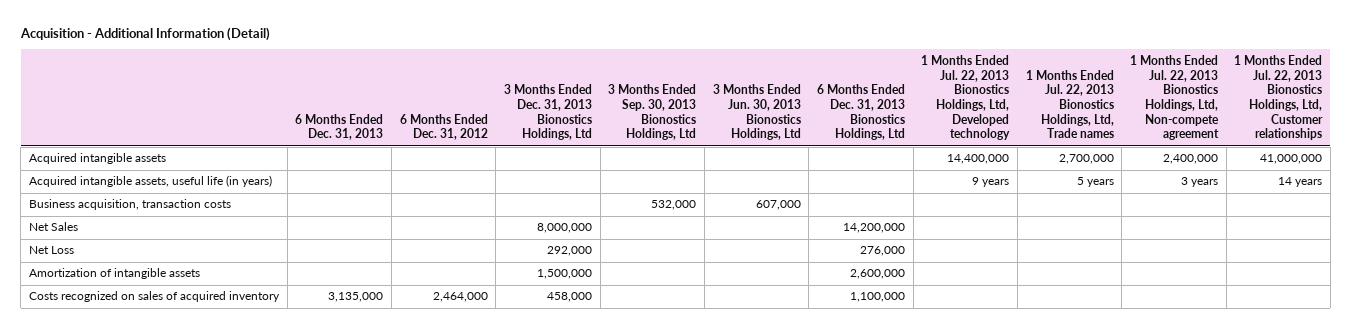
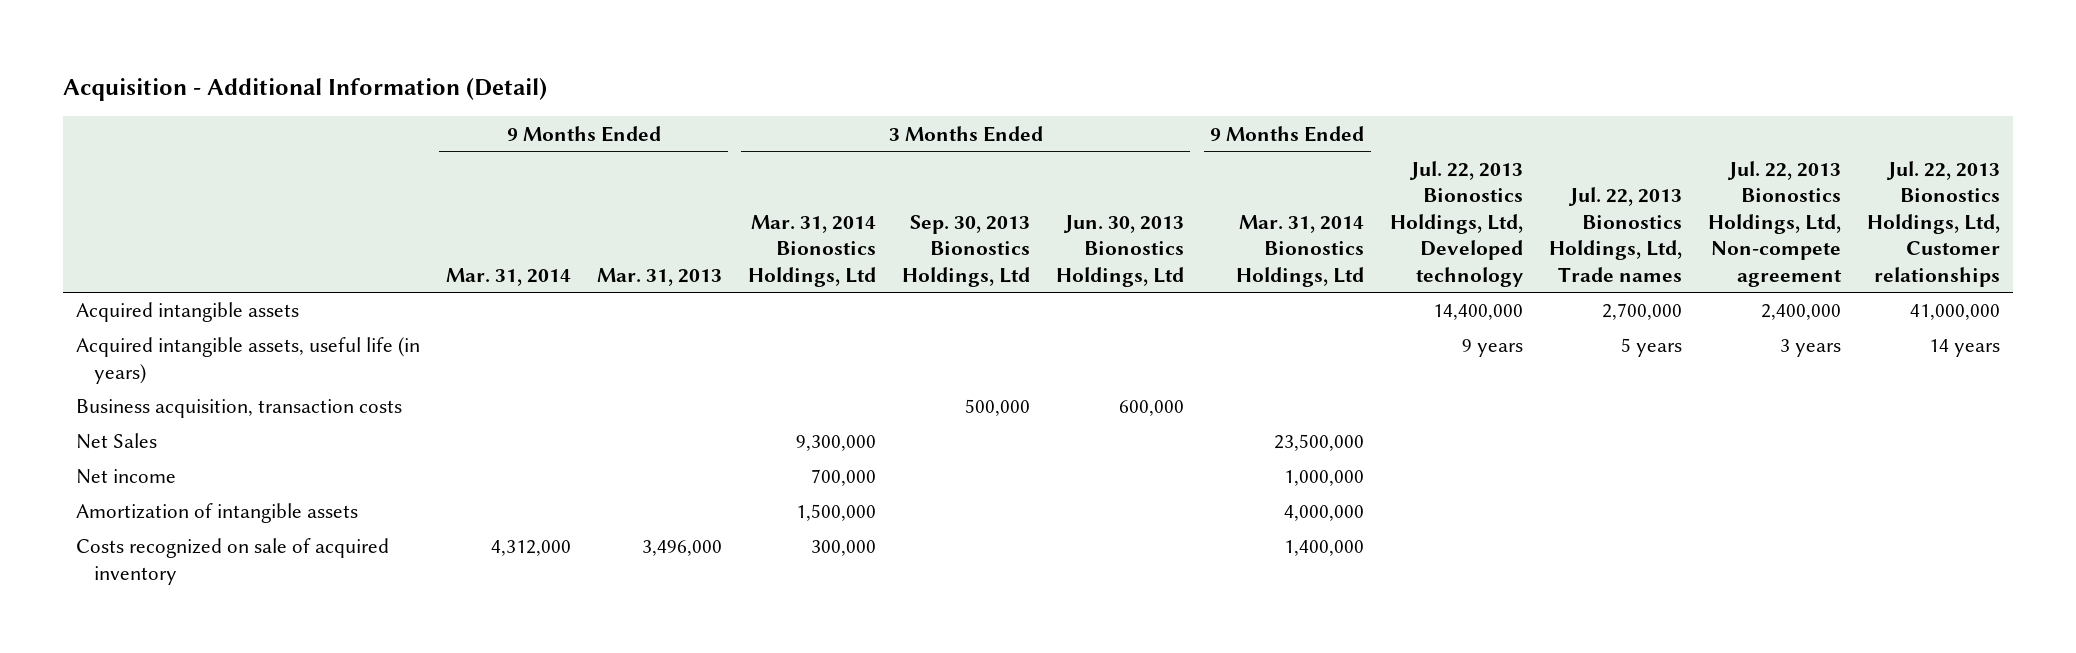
- | 6 Months Ended Dec. 31, 2013 | 6 Months Ended Dec. 31, 2012 | 3 Months Ended Dec. 31, 2013 Bionostics Holdings, Ltd | 3 Months Ended Sep. 30, 2013 Bionostics Holdings, Ltd | 3 Months Ended Jun. 30, 2013 Bionostics Holdings, Ltd | 6 Months Ended Dec. 31, 2013 Bionostics Holdings, Ltd | 1 Months Ended Jul. 22, 2013 Bionostics Holdings, Ltd, Developed technology | 1 Months Ended Jul. 22, 2013 Bionostics Holdings, Ltd, Trade names | 1 Months Ended Jul. 22, 2013 Bionostics Holdings, Ltd, Non-compete agreement | 1 Months Ended Jul. 22, 2013 Bionostics Holdings, Ltd, Customer relationships
+ | 9 Months Ended Mar. 31, 2014 | 9 Months Ended Mar. 31, 2013 | 3 Months Ended Mar. 31, 2014 Bionostics Holdings, Ltd | 3 Months Ended Sep. 30, 2013 Bionostics Holdings, Ltd | 3 Months Ended Jun. 30, 2013 Bionostics Holdings, Ltd | 9 Months Ended Mar. 31, 2014 Bionostics Holdings, Ltd | Jul. 22, 2013 Bionostics Holdings, Ltd, Developed technology | Jul. 22, 2013 Bionostics Holdings, Ltd, Trade names | Jul. 22, 2013 Bionostics Holdings, Ltd, Non-compete agreement | Jul. 22, 2013 Bionostics Holdings, Ltd, Customer relationships
- Business acquisition, transaction costs | | | | 532,000 | 607,000 | | | | |
+ Business acquisition, transaction costs | | | | 500,000 | 600,000 | | | | |
- Net Loss | | | 292,000 | | | 276,000 | | | |
+ Net income | | | 700,000 | | | 1,000,000 | | | |
- Costs recognized on sales of acquired inventory | 3,135,000 | 2,464,000 | 458,000 | | | 1,100,000 | | | |
+ Costs recognized on sale of acquired inventory | 4,312,000 | 3,496,000 | 300,000 | | | 1,400,000 | | | |

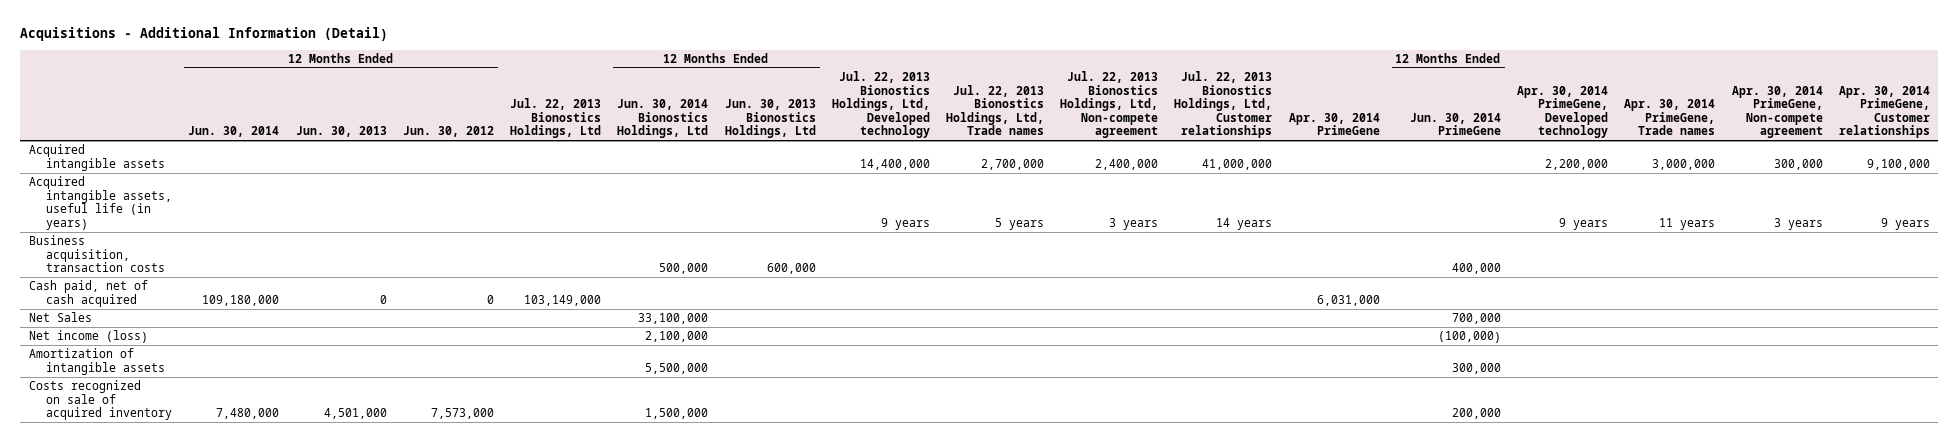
- Acquisition - Additional Information (Detail)
+ Acquisitions - Additional Information (Detail)
- | 9 Months Ended Mar. 31, 2014 | 9 Months Ended Mar. 31, 2013 | 3 Months Ended Mar. 31, 2014 Bionostics Holdings, Ltd | 3 Months Ended Sep. 30, 2013 Bionostics Holdings, Ltd | 3 Months Ended Jun. 30, 2013 Bionostics Holdings, Ltd | 9 Months Ended Mar. 31, 2014 Bionostics Holdings, Ltd | Jul. 22, 2013 Bionostics Holdings, Ltd, Developed technology | Jul. 22, 2013 Bionostics Holdings, Ltd, Trade names | Jul. 22, 2013 Bionostics Holdings, Ltd, Non-compete agreement | Jul. 22, 2013 Bionostics Holdings, Ltd, Customer relationships
+ | 12 Months Ended Jun. 30, 2014 | 12 Months Ended Jun. 30, 2013 | 12 Months Ended Jun. 30, 2012 | Jul. 22, 2013 Bionostics Holdings, Ltd | 12 Months Ended Jun. 30, 2014 Bionostics Holdings, Ltd | 12 Months Ended Jun. 30, 2013 Bionostics Holdings, Ltd | Jul. 22, 2013 Bionostics Holdings, Ltd, Developed technology | Jul. 22, 2013 Bionostics Holdings, Ltd, Trade names | Jul. 22, 2013 Bionostics Holdings, Ltd, Non-compete agreement | Jul. 22, 2013 Bionostics Holdings, Ltd, Customer relationships | Apr. 30, 2014 PrimeGene | 12 Months Ended Jun. 30, 2014 PrimeGene | Apr. 30, 2014 PrimeGene, Developed technology | Apr. 30, 2014 PrimeGene, Trade names | Apr. 30, 2014 PrimeGene, Non-compete agreement | Apr. 30, 2014 PrimeGene, Customer relationships
+ Cash paid, net of cash acquired | 109,180,000 | 0 | 0 | 103,149,000 | | | | | | | 6,031,000 | | | | |
- Net income | | | 700,000 | | | 1,000,000 | | | |
+ Net income (loss) | | | | | 2,100,000 | | | | | | | (100,000) | | | |

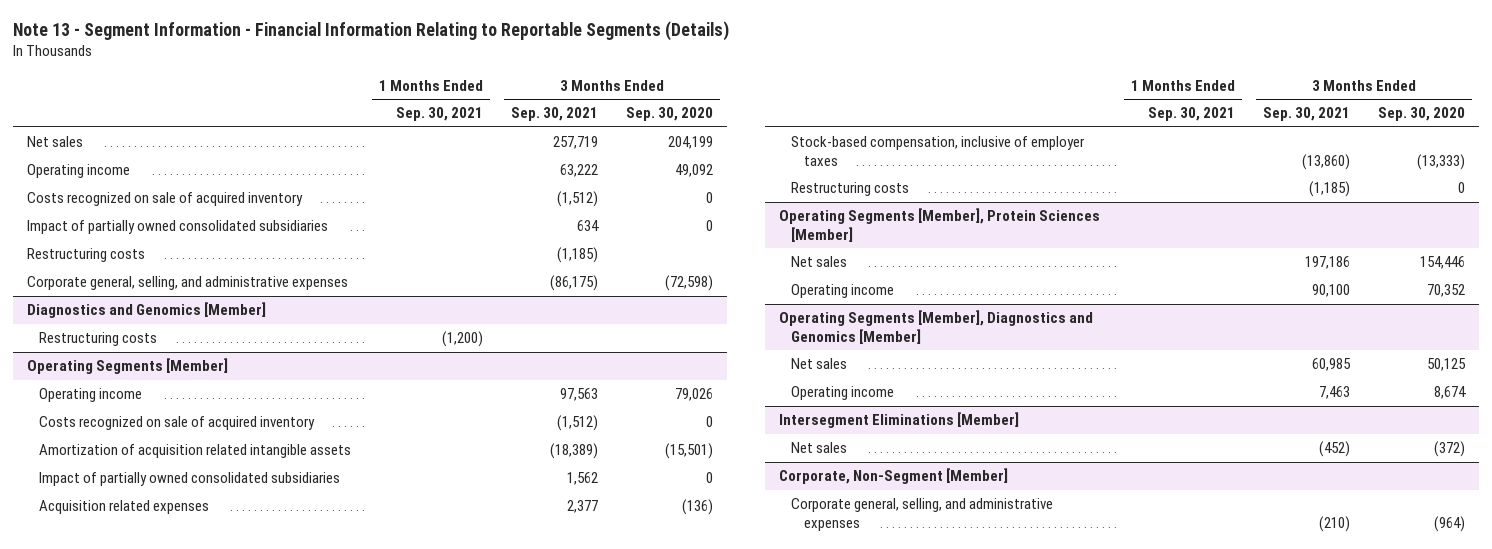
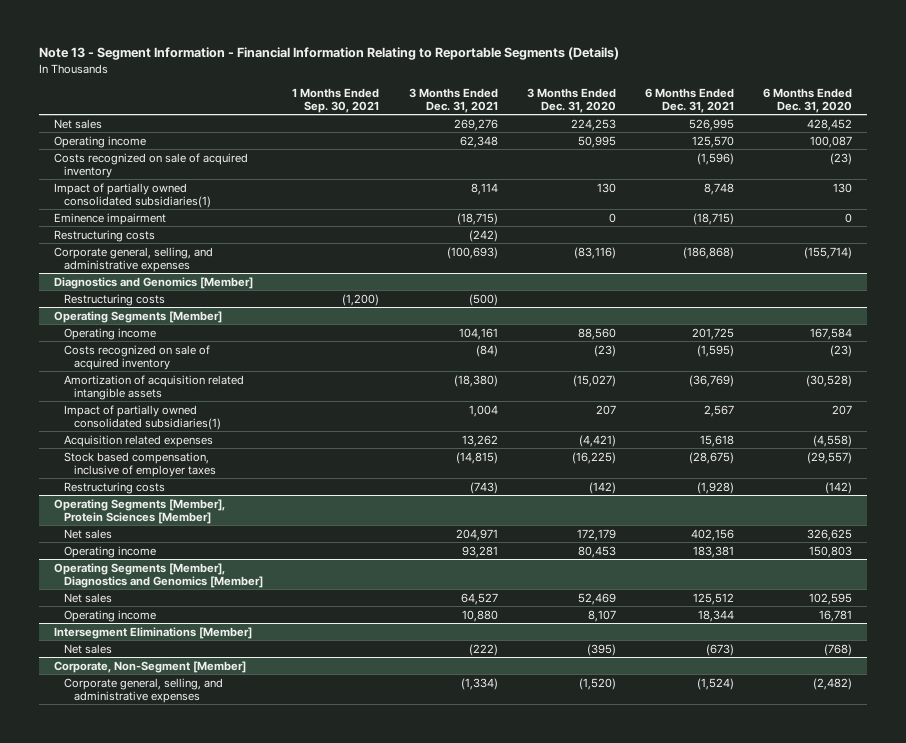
- | 1 Months Ended Sep. 30, 2021 | 3 Months Ended Sep. 30, 2021 | 3 Months Ended Sep. 30, 2020
+ | 1 Months Ended Sep. 30, 2021 | 3 Months Ended Dec. 31, 2021 | 3 Months Ended Dec. 31, 2020 | 6 Months Ended Dec. 31, 2021 | 6 Months Ended Dec. 31, 2020
- Impact of partially owned consolidated subsidiaries | | 634 | 0
+ Impact of partially owned consolidated subsidiaries(1) | | 8,114 | 130 | 8,748 | 130
+ Eminence impairment | | (18,715) | 0 | (18,715) | 0
@ Operating Segments [Member]
- Impact of partially owned consolidated subsidiaries | | 1,562 | 0
+ Impact of partially owned consolidated subsidiaries(1) | | 1,004 | 207 | 2,567 | 207
- Stock-based compensation, inclusive of employer taxes | | (13,860) | (13,333)
+ Stock based compensation, inclusive of employer taxes | | (14,815) | (16,225) | (28,675) | (29,557)

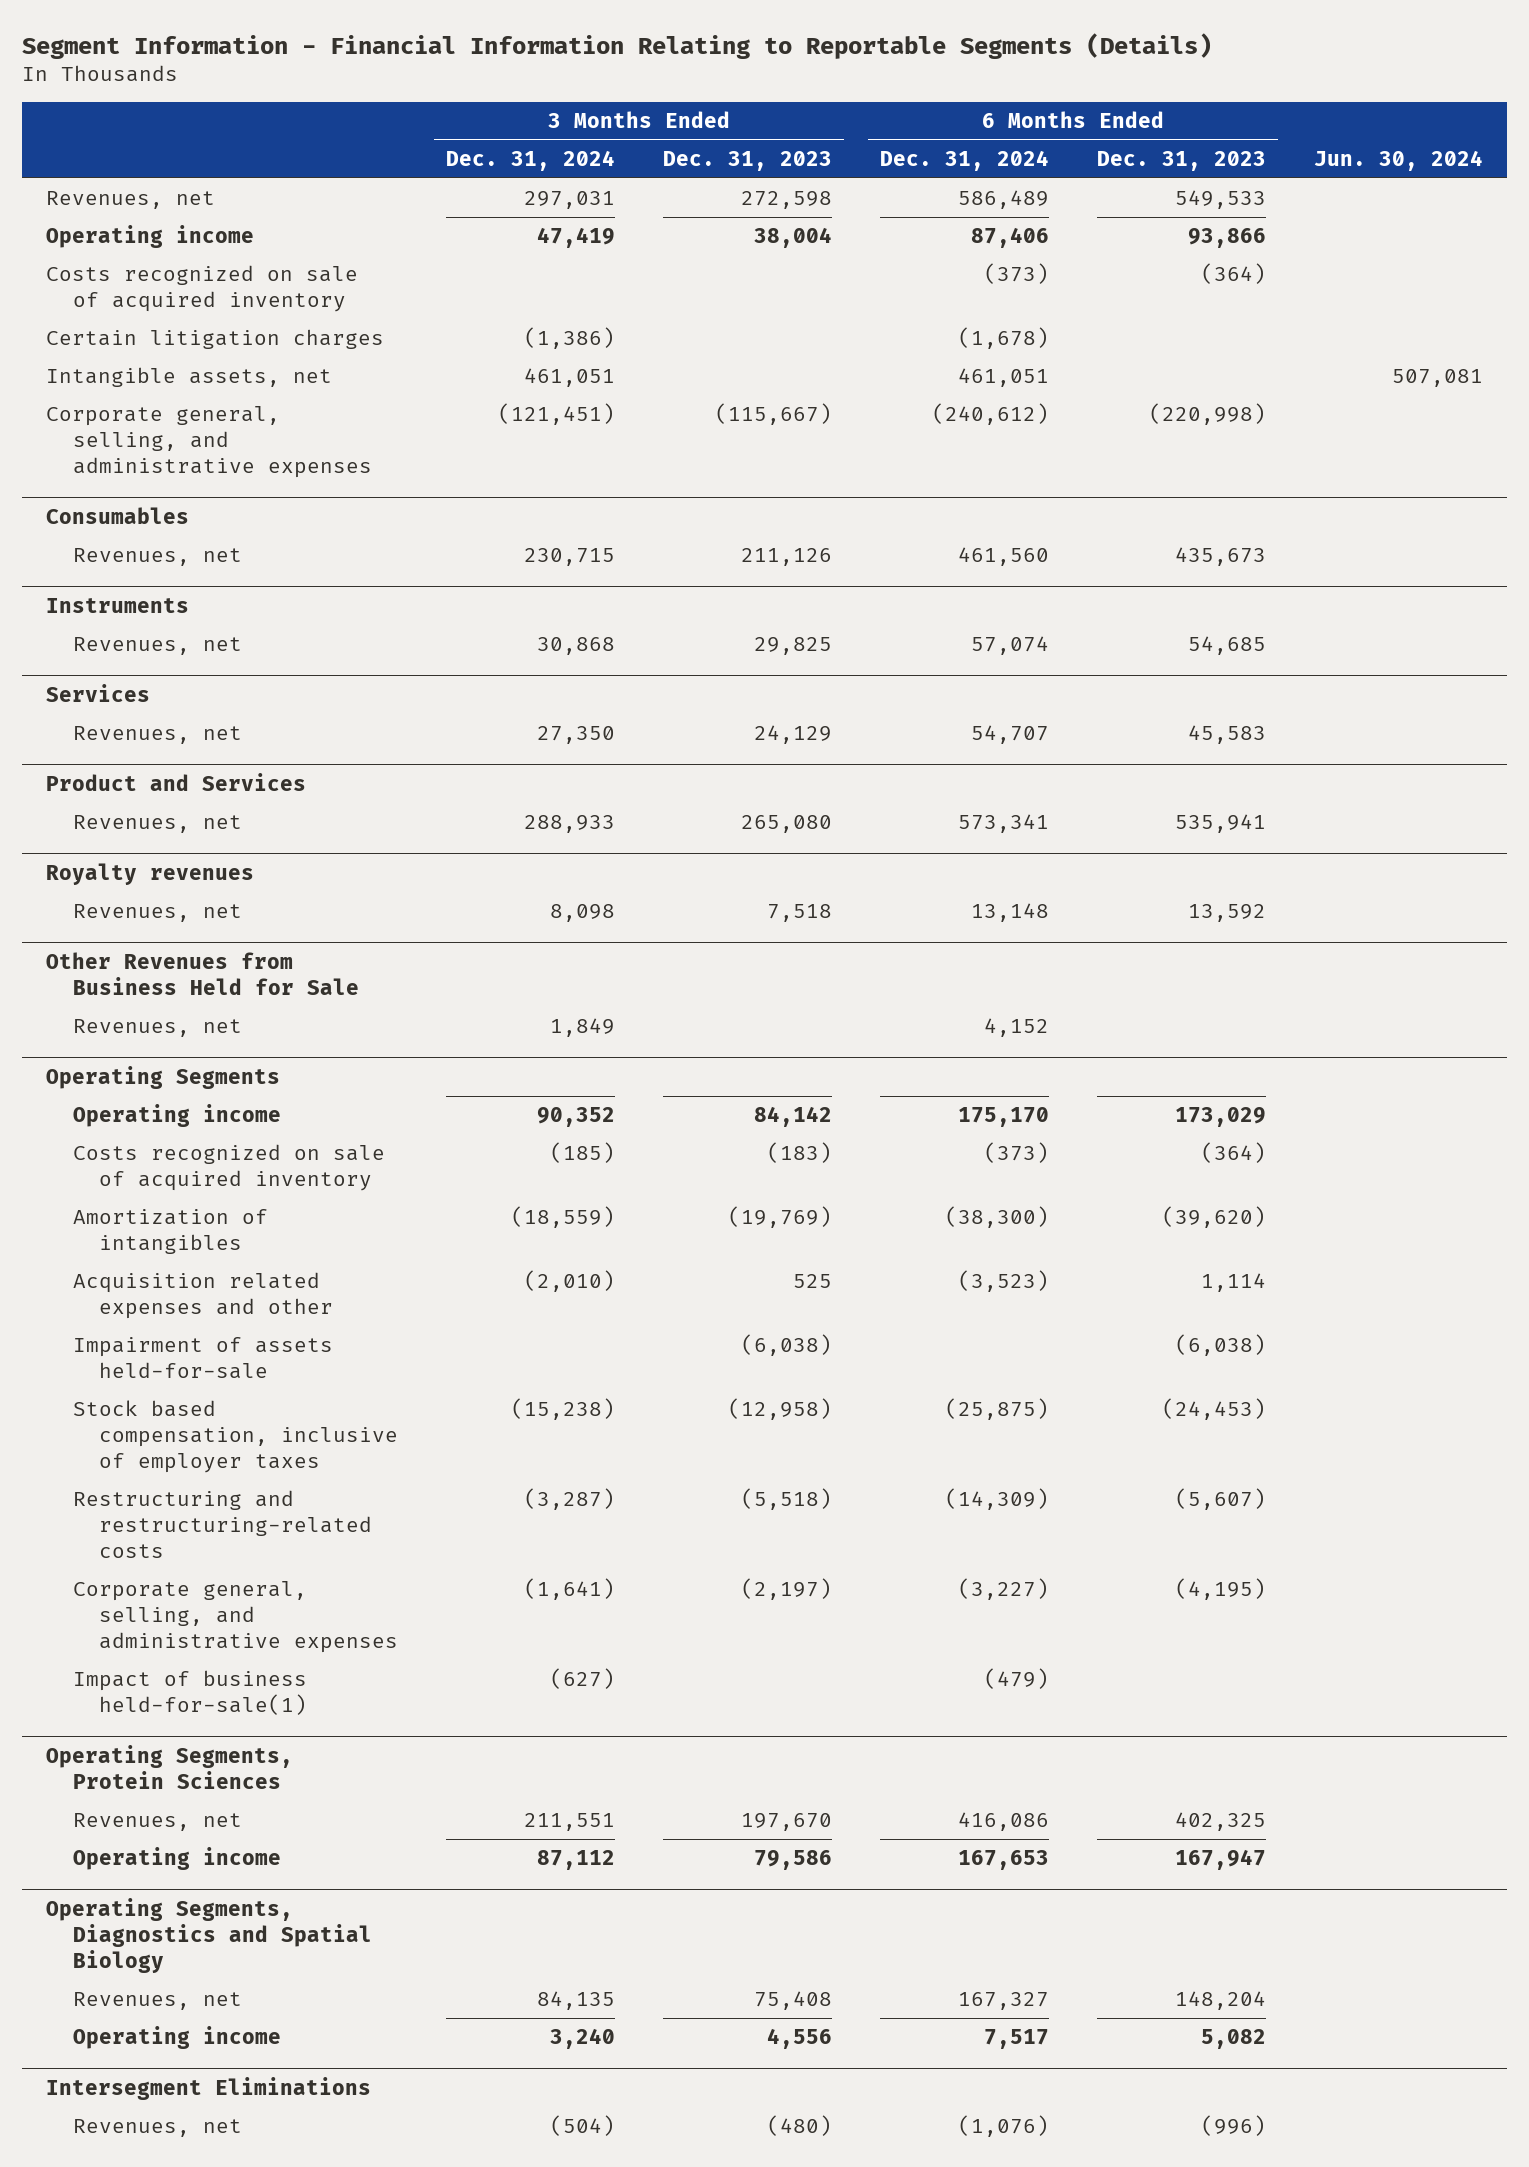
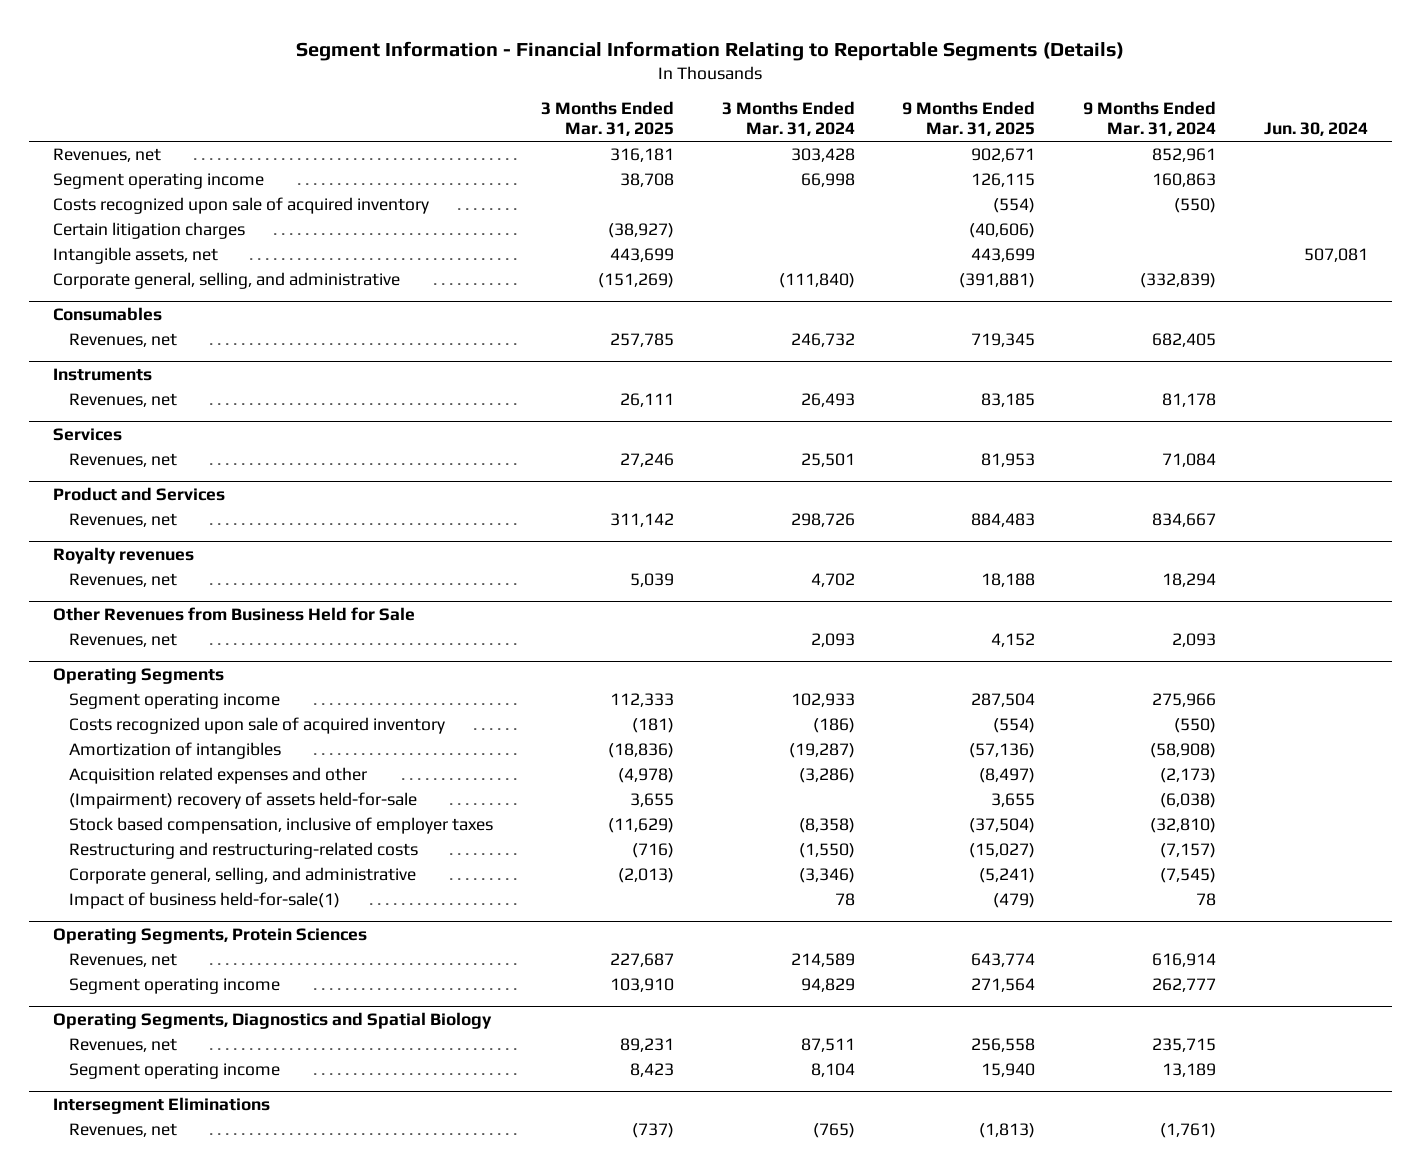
- | 3 Months Ended Dec. 31, 2024 | 3 Months Ended Dec. 31, 2023 | 6 Months Ended Dec. 31, 2024 | 6 Months Ended Dec. 31, 2023 | Jun. 30, 2024
+ | 3 Months Ended Mar. 31, 2025 | 3 Months Ended Mar. 31, 2024 | 9 Months Ended Mar. 31, 2025 | 9 Months Ended Mar. 31, 2024 | Jun. 30, 2024
- Operating income | 47,419 | 38,004 | 87,406 | 93,866 |
- Costs recognized on sale of acquired inventory | | | (373) | (364) |
+ Segment operating income | 38,708 | 66,998 | 126,115 | 160,863 |
+ Costs recognized upon sale of acquired inventory | | | (554) | (550) |
- Corporate general, selling, and administrative expenses | (121,451) | (115,667) | (240,612) | (220,998) |
+ Corporate general, selling, and administrative | (151,269) | (111,840) | (391,881) | (332,839) |
@ Operating Segments
- Operating income | 90,352 | 84,142 | 175,170 | 173,029 |
- Costs recognized on sale of acquired inventory | (185) | (183) | (373) | (364) |
+ Segment operating income | 112,333 | 102,933 | 287,504 | 275,966 |
+ Costs recognized upon sale of acquired inventory | (181) | (186) | (554) | (550) |
- Impairment of assets held-for-sale | | (6,038) | | (6,038) |
+ (Impairment) recovery of assets held-for-sale | 3,655 | | 3,655 | (6,038) |
- Corporate general, selling, and administrative expenses | (1,641) | (2,197) | (3,227) | (4,195) |
+ Corporate general, selling, and administrative | (2,013) | (3,346) | (5,241) | (7,545) |
@ Operating Segments, Protein Sciences
- Operating income | 87,112 | 79,586 | 167,653 | 167,947 |
+ Segment operating income | 103,910 | 94,829 | 271,564 | 262,777 |
@ Operating Segments, Diagnostics and Spatial Biology
- Operating income | 3,240 | 4,556 | 7,517 | 5,082 |
+ Segment operating income | 8,423 | 8,104 | 15,940 | 13,189 |

